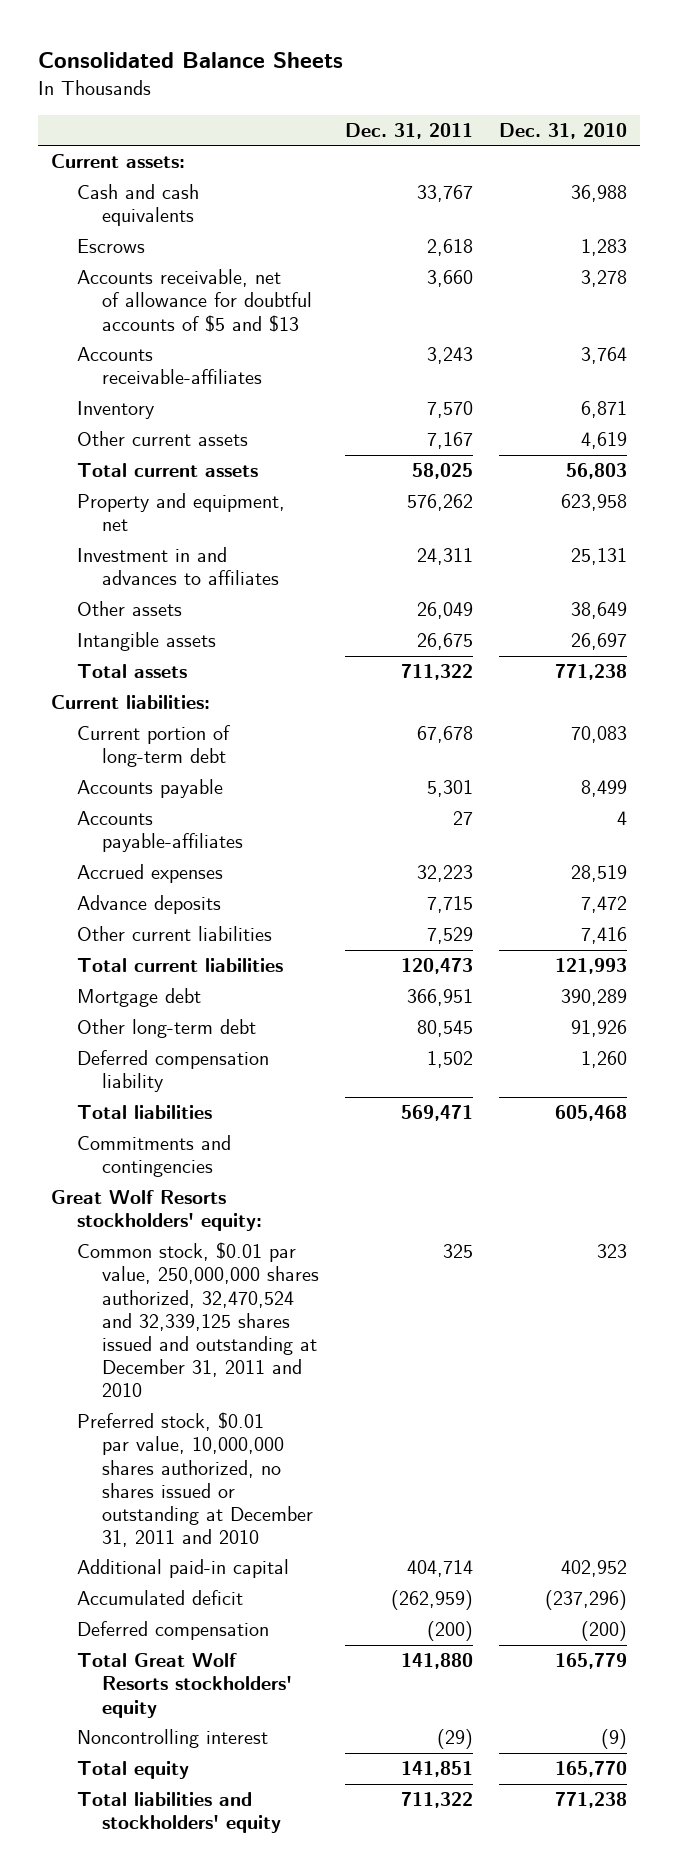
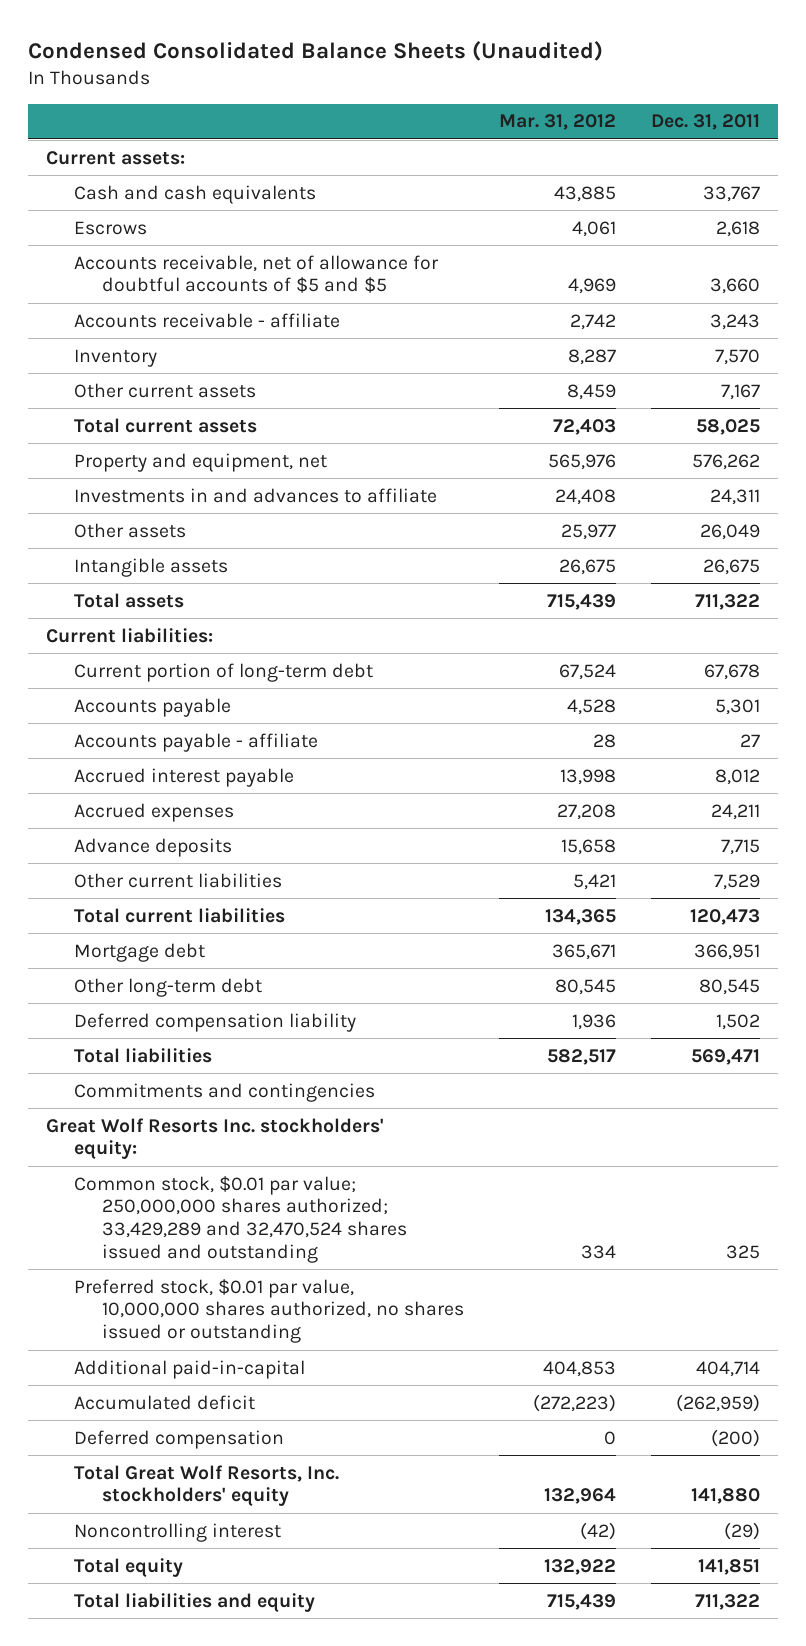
- Consolidated Balance Sheets
+ Condensed Consolidated Balance Sheets (Unaudited)
- | Dec. 31, 2011 | Dec. 31, 2010
+ | Mar. 31, 2012 | Dec. 31, 2011
- Accounts receivable, net of allowance for doubtful accounts of $5 and $13 | 3,660 | 3,278
- Accounts receivable-affiliates | 3,243 | 3,764
+ Accounts receivable, net of allowance for doubtful accounts of $5 and $5 | 4,969 | 3,660
+ Accounts receivable - affiliate | 2,742 | 3,243
- Investment in and advances to affiliates | 24,311 | 25,131
+ Investments in and advances to affiliate | 24,408 | 24,311
- Accounts payable-affiliates | 27 | 4
- Accrued expenses | 32,223 | 28,519
+ Accounts payable - affiliate | 28 | 27
+ Accrued interest payable | 13,998 | 8,012
+ Accrued expenses | 27,208 | 24,211
- Great Wolf Resorts stockholders' equity:
- Common stock, $0.01 par value, 250,000,000 shares authorized, 32,470,524 and 32,339,125 shares issued and outstanding at December 31, 2011 and 2010 | 325 | 323
- Preferred stock, $0.01 par value, 10,000,000 shares authorized, no shares issued or outstanding at December 31, 2011 and 2010
- Additional paid-in capital | 404,714 | 402,952
+ Great Wolf Resorts Inc. stockholders' equity:
+ Common stock, $0.01 par value; 250,000,000 shares authorized; 33,429,289 and 32,470,524 shares issued and outstanding | 334 | 325
+ Preferred stock, $0.01 par value, 10,000,000 shares authorized, no shares issued or outstanding
+ Additional paid-in-capital | 404,853 | 404,714
- Total Great Wolf Resorts stockholders' equity | 141,880 | 165,779
+ Total Great Wolf Resorts, Inc. stockholders' equity | 132,964 | 141,880
- Total liabilities and stockholders' equity | 711,322 | 771,238
+ Total liabilities and equity | 715,439 | 711,322

